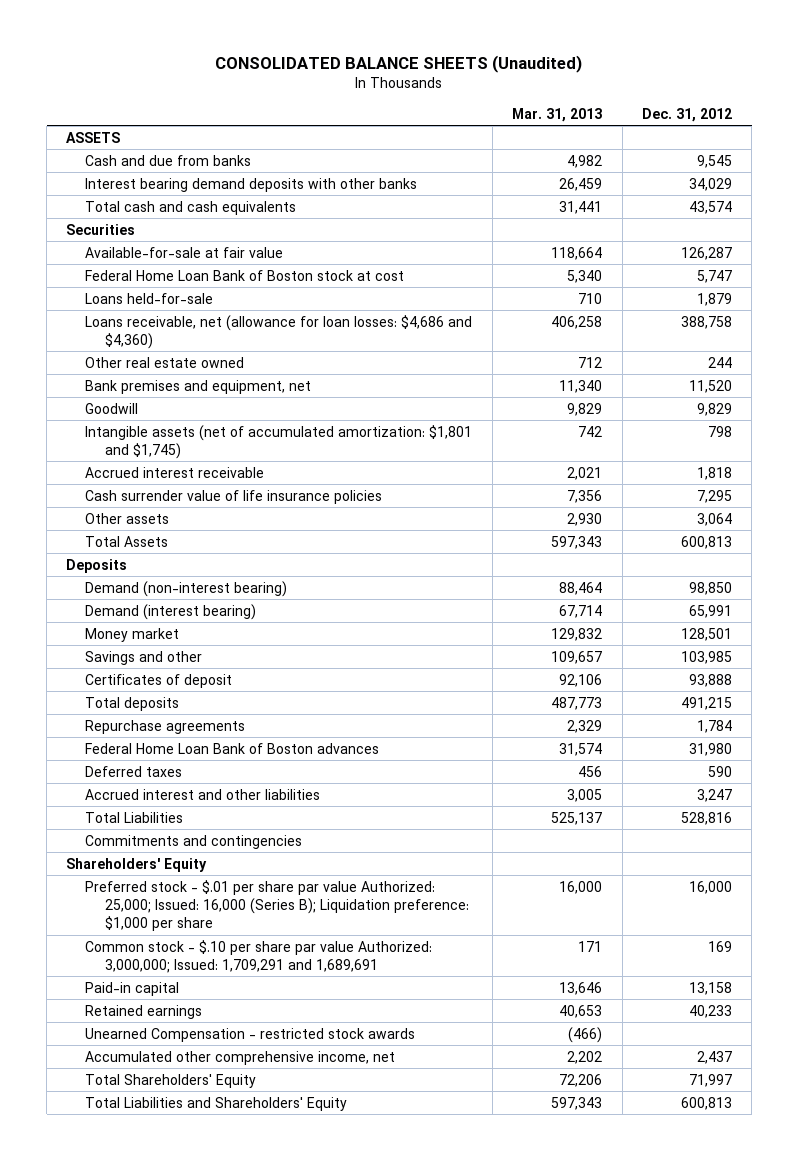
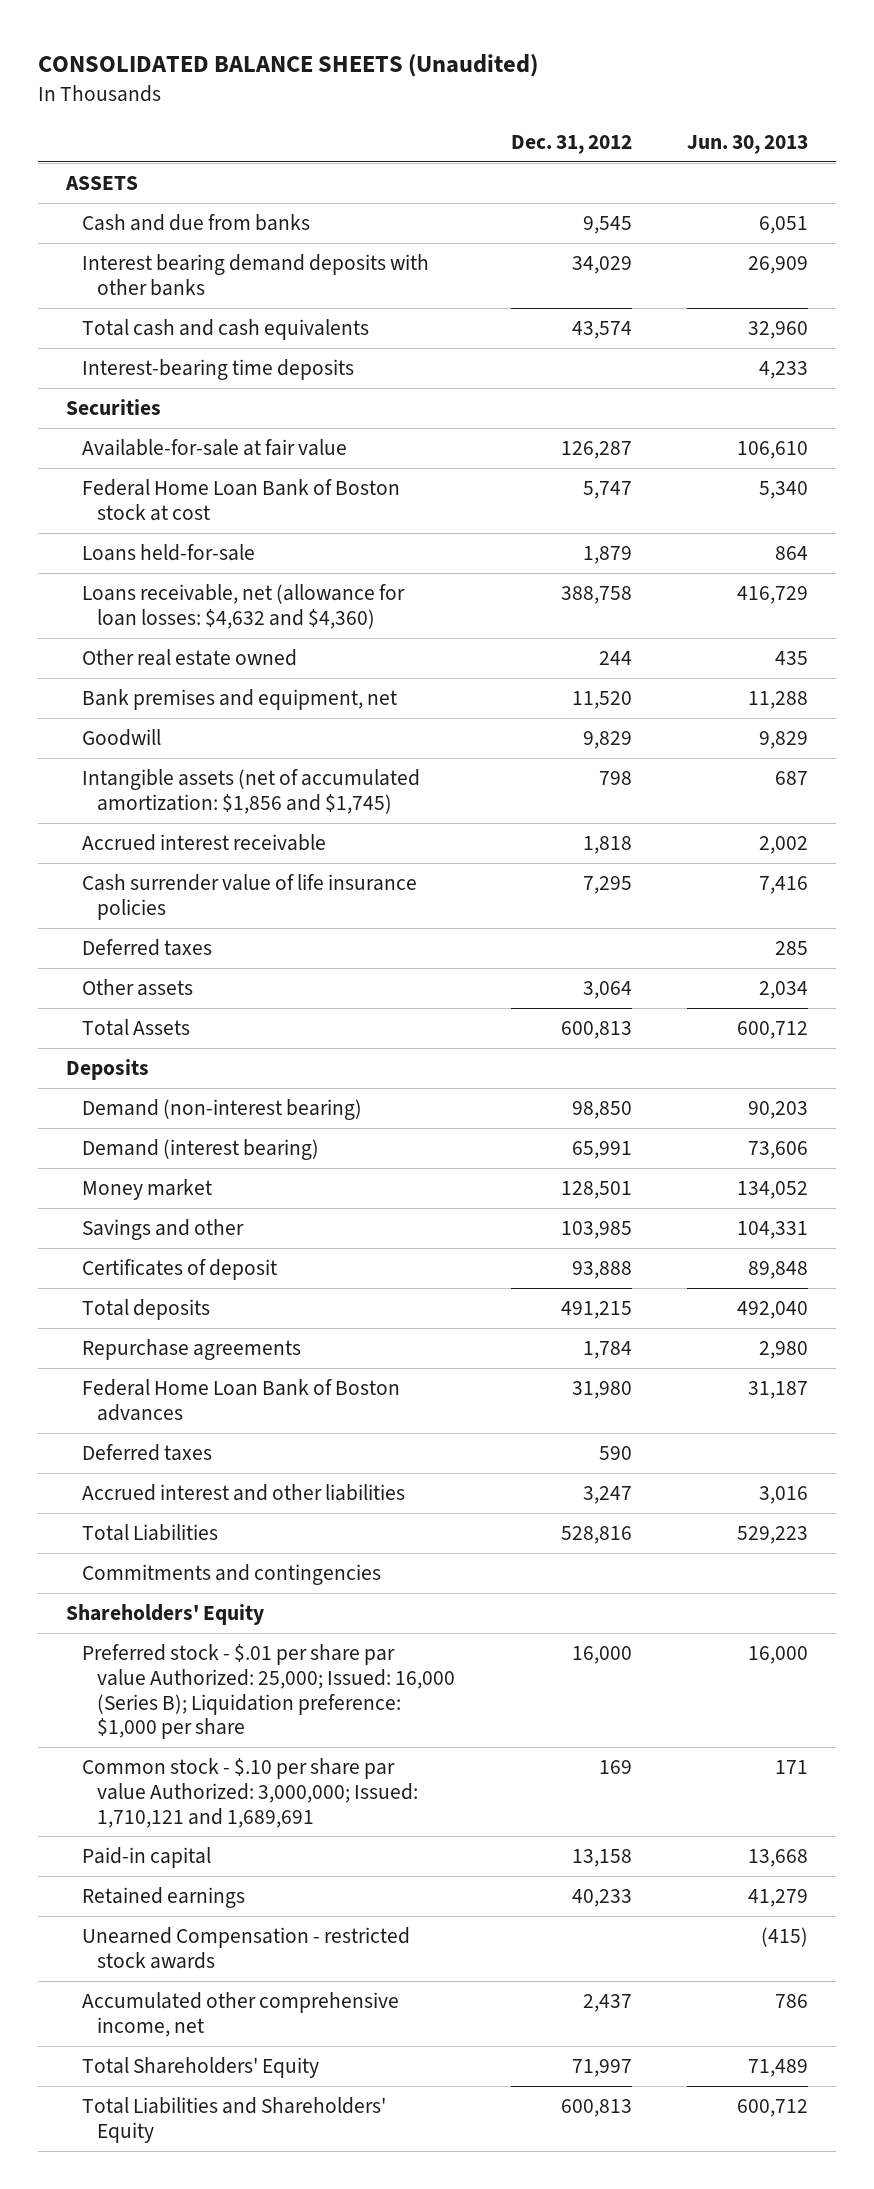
- | Mar. 31, 2013 | Dec. 31, 2012
+ | Dec. 31, 2012 | Jun. 30, 2013
+ Interest-bearing time deposits | | 4,233
- Loans receivable, net (allowance for loan losses: $4,686 and $4,360) | 406,258 | 388,758
+ Loans receivable, net (allowance for loan losses: $4,632 and $4,360) | 388,758 | 416,729
- Intangible assets (net of accumulated amortization: $1,801 and $1,745) | 742 | 798
+ Intangible assets (net of accumulated amortization: $1,856 and $1,745) | 798 | 687
+ Deferred taxes | | 285
- Common stock - $.10 per share par value Authorized: 3,000,000; Issued: 1,709,291 and 1,689,691 | 171 | 169
+ Common stock - $.10 per share par value Authorized: 3,000,000; Issued: 1,710,121 and 1,689,691 | 169 | 171

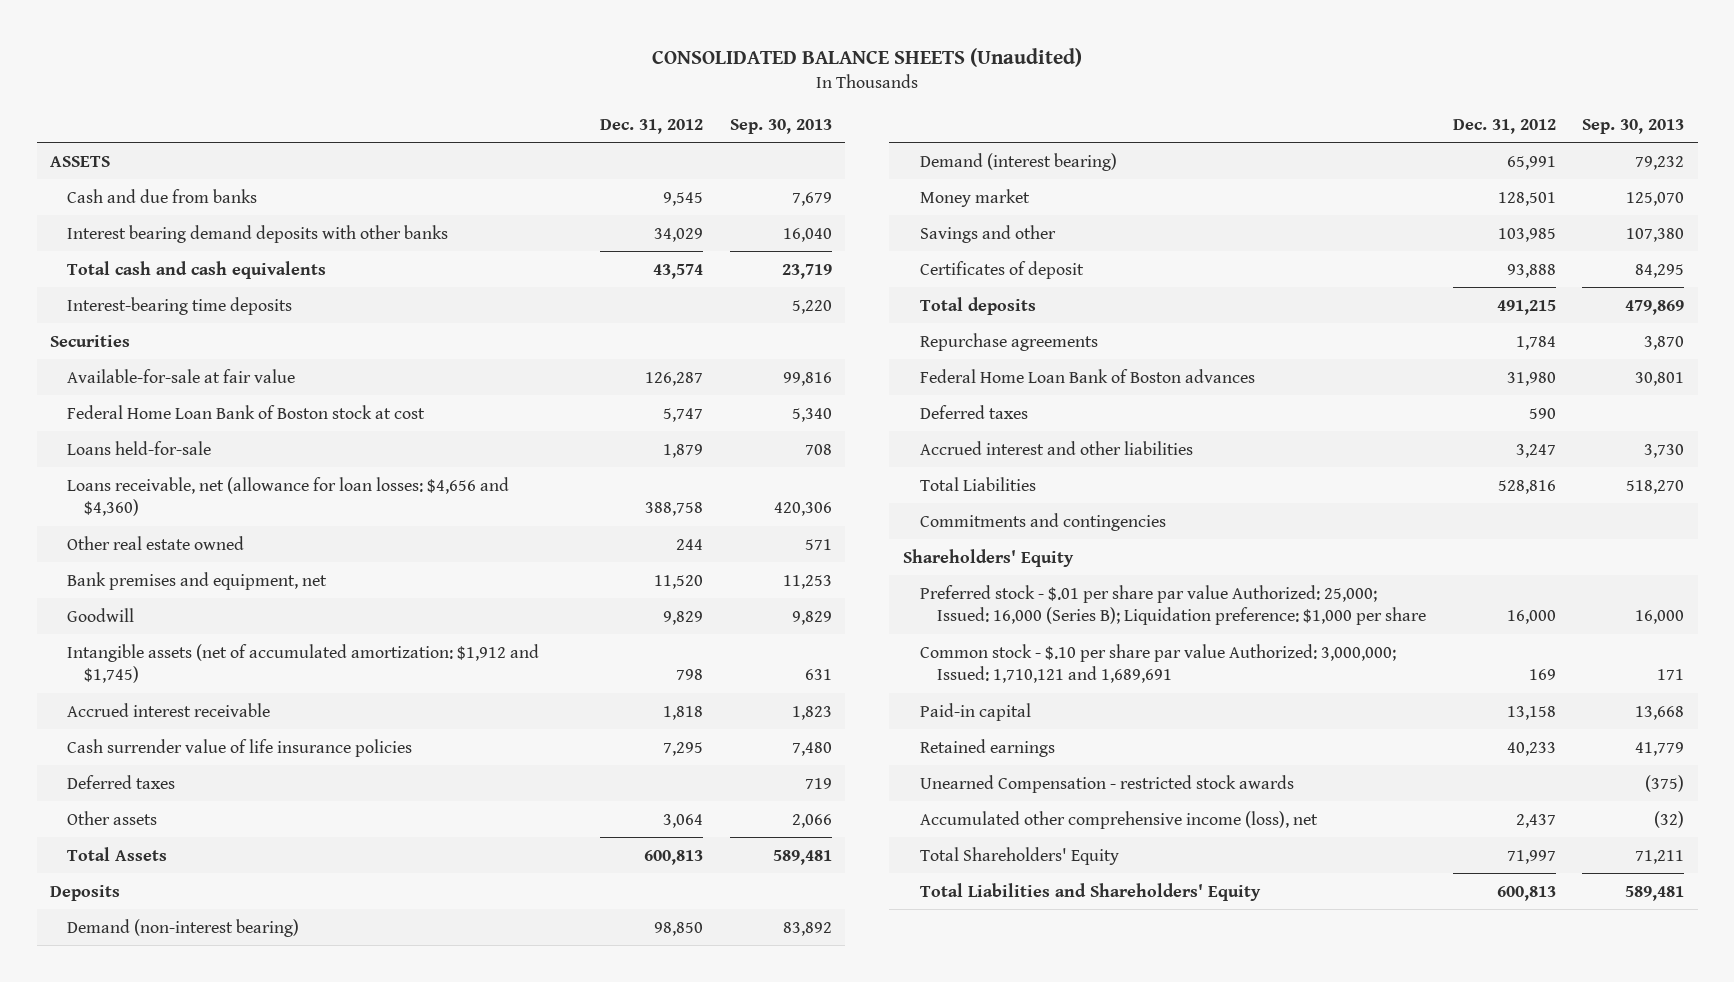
- | Dec. 31, 2012 | Jun. 30, 2013
+ | Dec. 31, 2012 | Sep. 30, 2013
- Loans receivable, net (allowance for loan losses: $4,632 and $4,360) | 388,758 | 416,729
+ Loans receivable, net (allowance for loan losses: $4,656 and $4,360) | 388,758 | 420,306
- Intangible assets (net of accumulated amortization: $1,856 and $1,745) | 798 | 687
+ Intangible assets (net of accumulated amortization: $1,912 and $1,745) | 798 | 631
- Accumulated other comprehensive income, net | 2,437 | 786
+ Accumulated other comprehensive income (loss), net | 2,437 | (32)

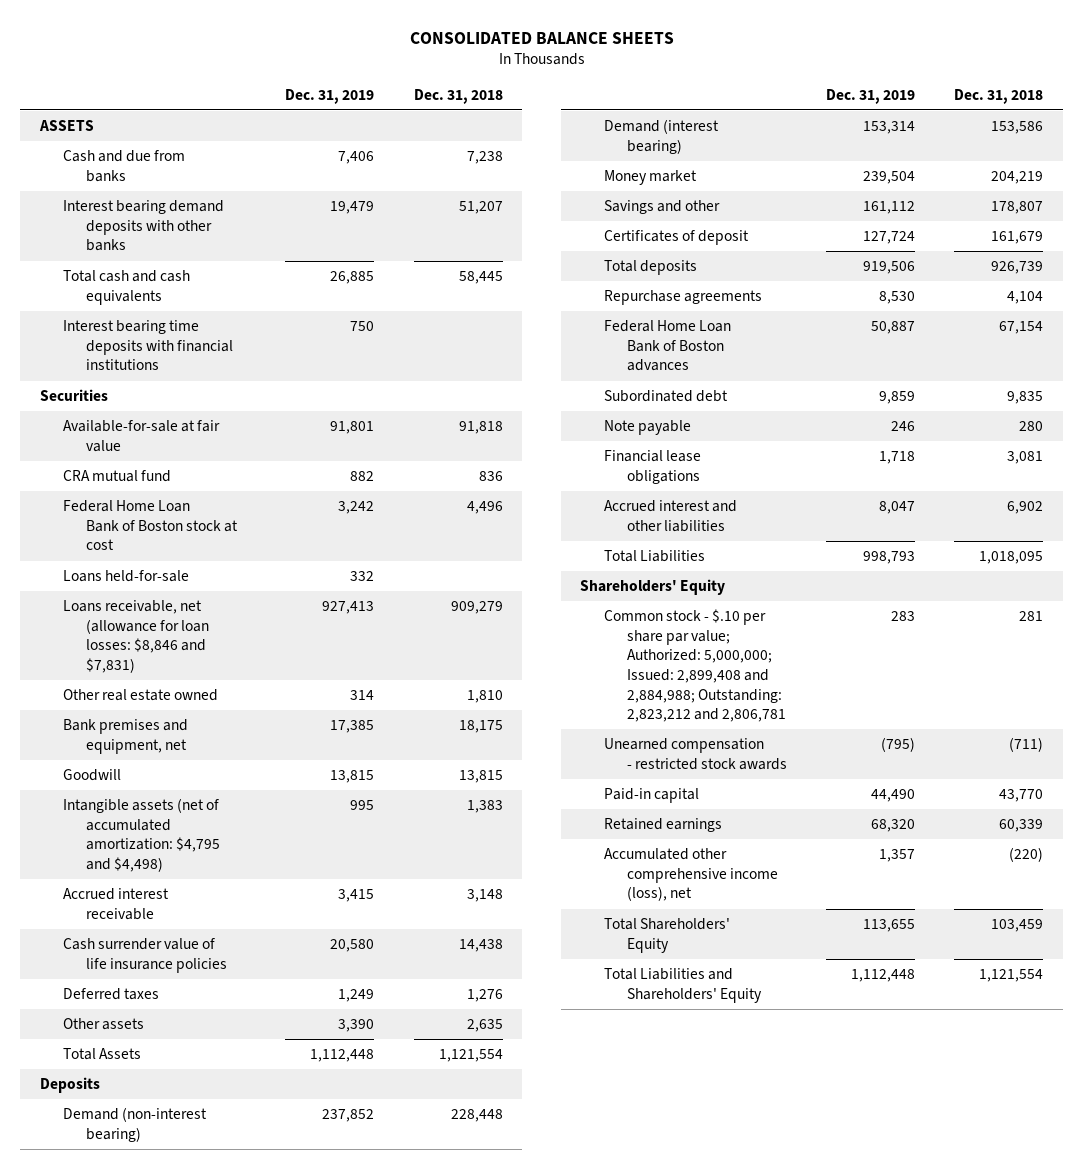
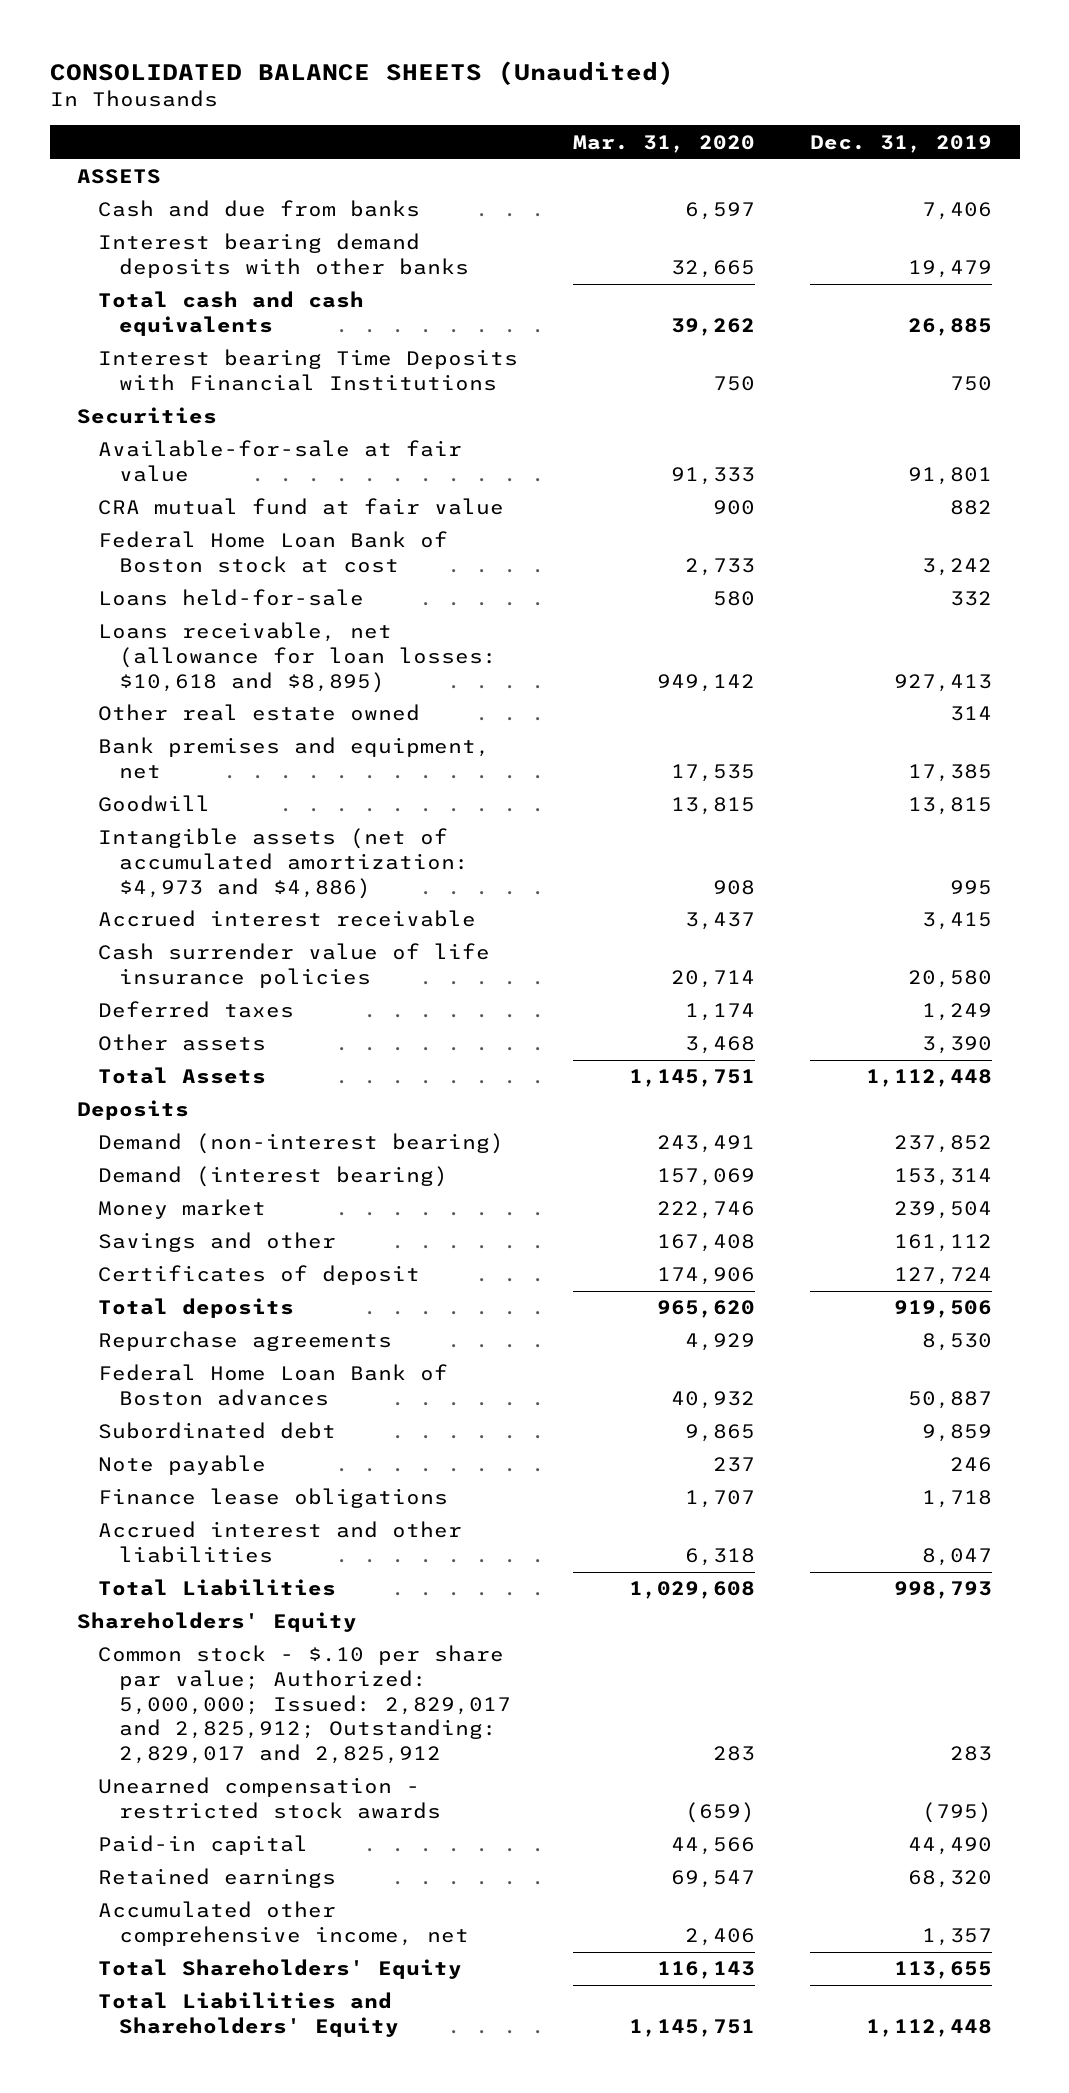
- CONSOLIDATED BALANCE SHEETS
+ CONSOLIDATED BALANCE SHEETS (Unaudited)
- | Dec. 31, 2019 | Dec. 31, 2018
+ | Mar. 31, 2020 | Dec. 31, 2019
- Interest bearing time deposits with financial institutions | 750 |
+ Interest bearing Time Deposits with Financial Institutions | 750 | 750
- CRA mutual fund | 882 | 836
+ CRA mutual fund at fair value | 900 | 882
- Loans receivable, net (allowance for loan losses: $8,846 and $7,831) | 927,413 | 909,279
+ Loans receivable, net (allowance for loan losses: $10,618 and $8,895) | 949,142 | 927,413
- Intangible assets (net of accumulated amortization: $4,795 and $4,498) | 995 | 1,383
+ Intangible assets (net of accumulated amortization: $4,973 and $4,886) | 908 | 995
- Financial lease obligations | 1,718 | 3,081
+ Finance lease obligations | 1,707 | 1,718
- Common stock - $.10 per share par value; Authorized: 5,000,000; Issued: 2,899,408 and 2,884,988; Outstanding: 2,823,212 and 2,806,781 | 283 | 281
+ Common stock - $.10 per share par value; Authorized: 5,000,000; Issued: 2,829,017 and 2,825,912; Outstanding: 2,829,017 and 2,825,912 | 283 | 283
- Accumulated other comprehensive income (loss), net | 1,357 | (220)
+ Accumulated other comprehensive income, net | 2,406 | 1,357

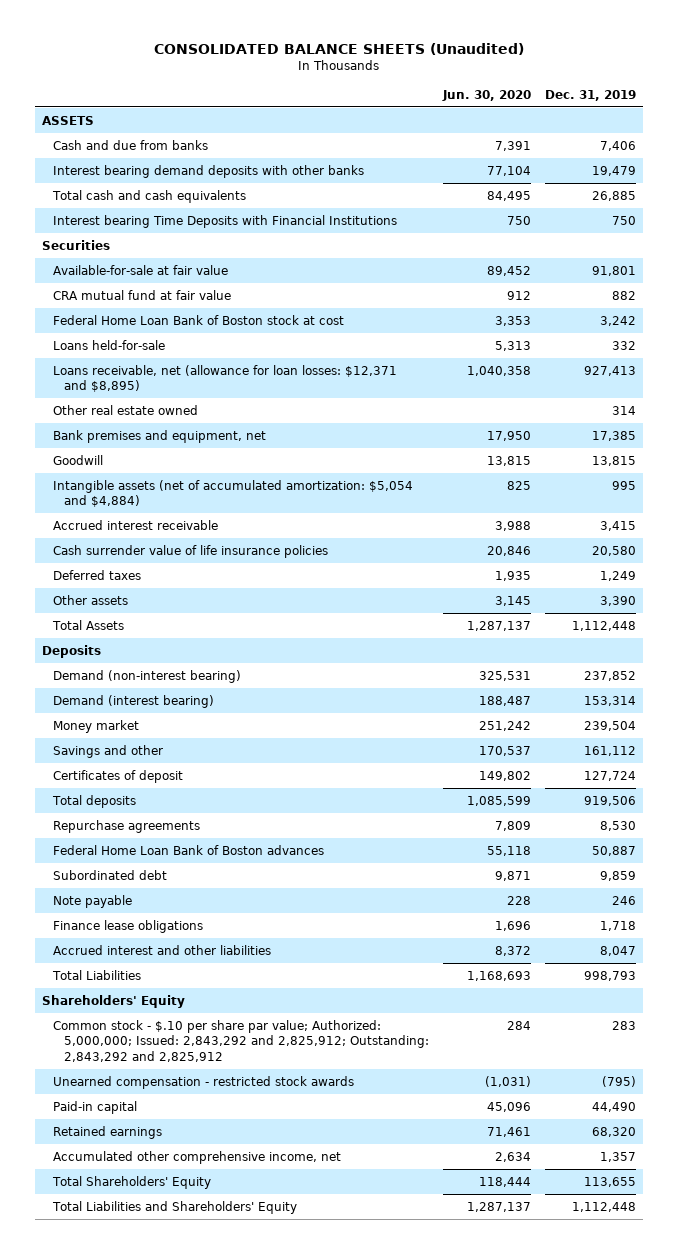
- | Mar. 31, 2020 | Dec. 31, 2019
+ | Jun. 30, 2020 | Dec. 31, 2019
- Loans receivable, net (allowance for loan losses: $10,618 and $8,895) | 949,142 | 927,413
+ Loans receivable, net (allowance for loan losses: $12,371 and $8,895) | 1,040,358 | 927,413
- Intangible assets (net of accumulated amortization: $4,973 and $4,886) | 908 | 995
+ Intangible assets (net of accumulated amortization: $5,054 and $4,884) | 825 | 995
- Common stock - $.10 per share par value; Authorized: 5,000,000; Issued: 2,829,017 and 2,825,912; Outstanding: 2,829,017 and 2,825,912 | 283 | 283
+ Common stock - $.10 per share par value; Authorized: 5,000,000; Issued: 2,843,292 and 2,825,912; Outstanding: 2,843,292 and 2,825,912 | 284 | 283

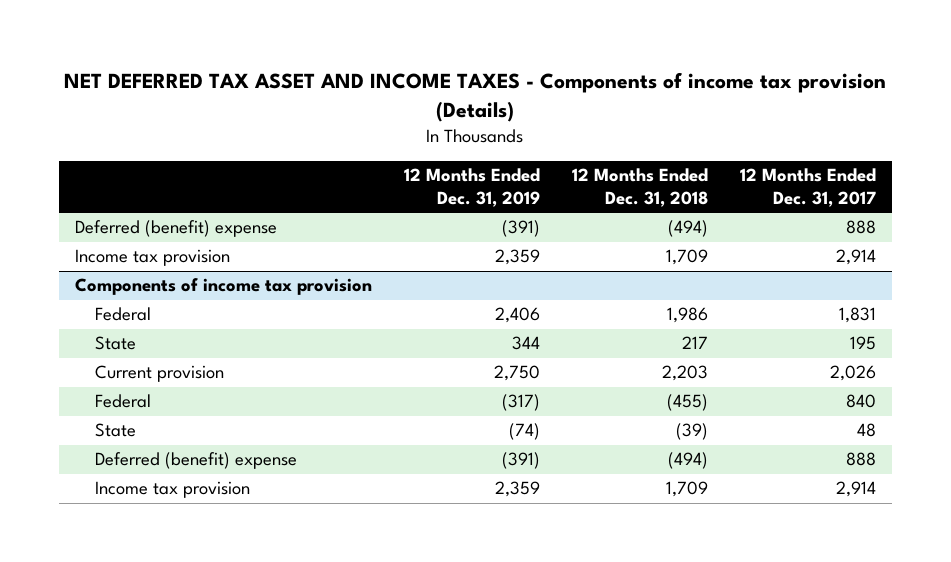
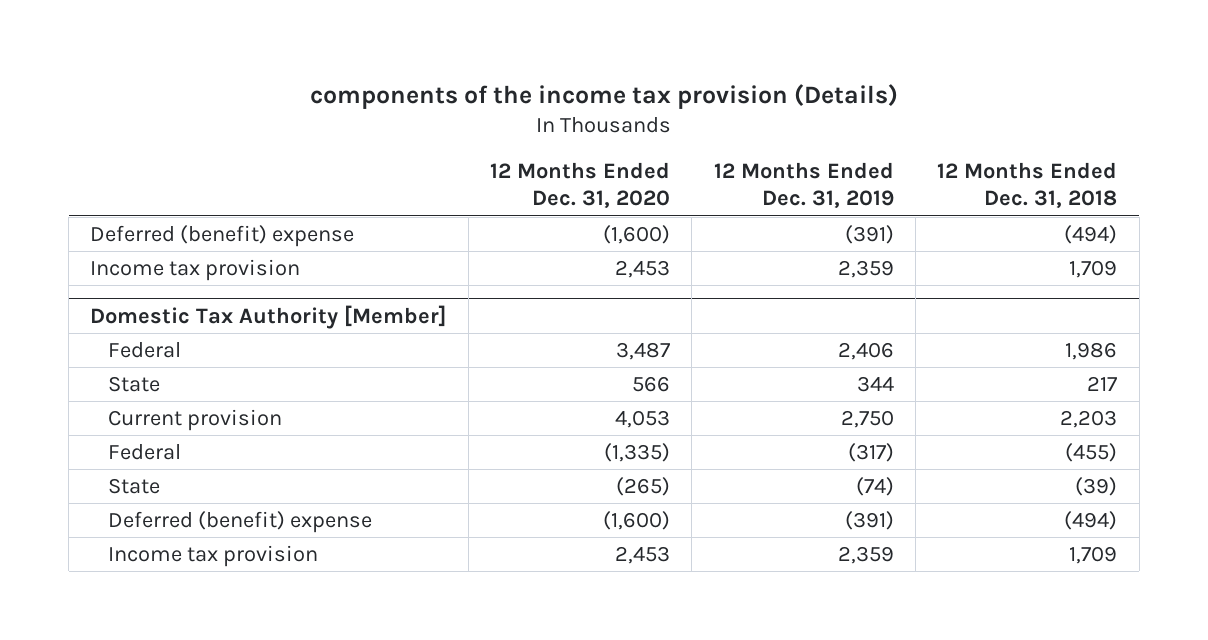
- NET DEFERRED TAX ASSET AND INCOME TAXES - Components of income tax provision (Details)
+ components of the income tax provision (Details)
- | 12 Months Ended Dec. 31, 2019 | 12 Months Ended Dec. 31, 2018 | 12 Months Ended Dec. 31, 2017
+ | 12 Months Ended Dec. 31, 2020 | 12 Months Ended Dec. 31, 2019 | 12 Months Ended Dec. 31, 2018
- Components of income tax provision
+ Domestic Tax Authority [Member]

